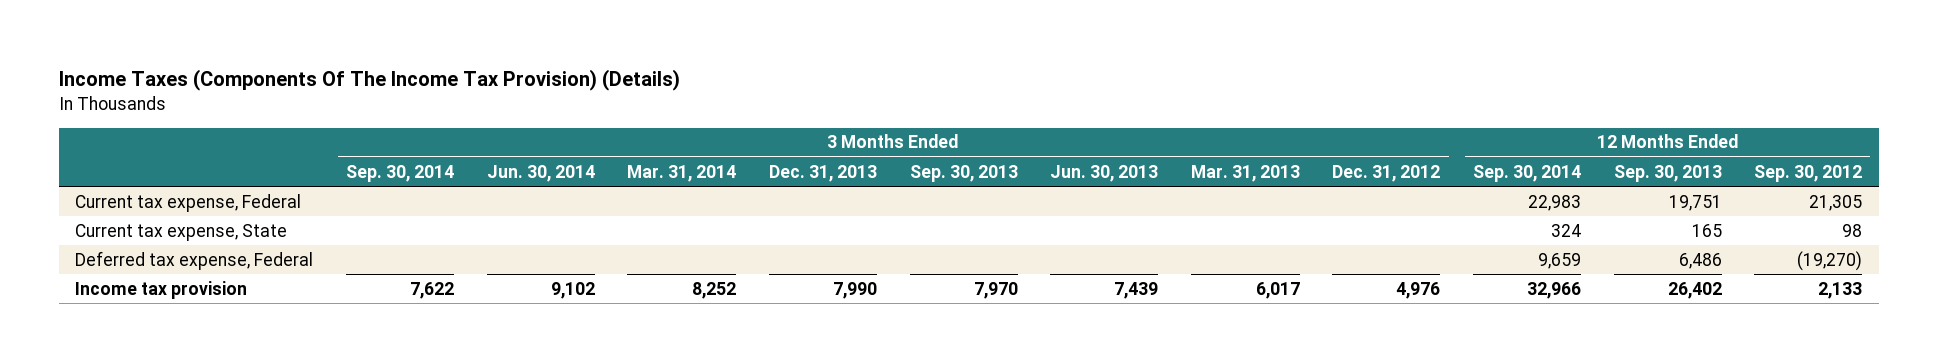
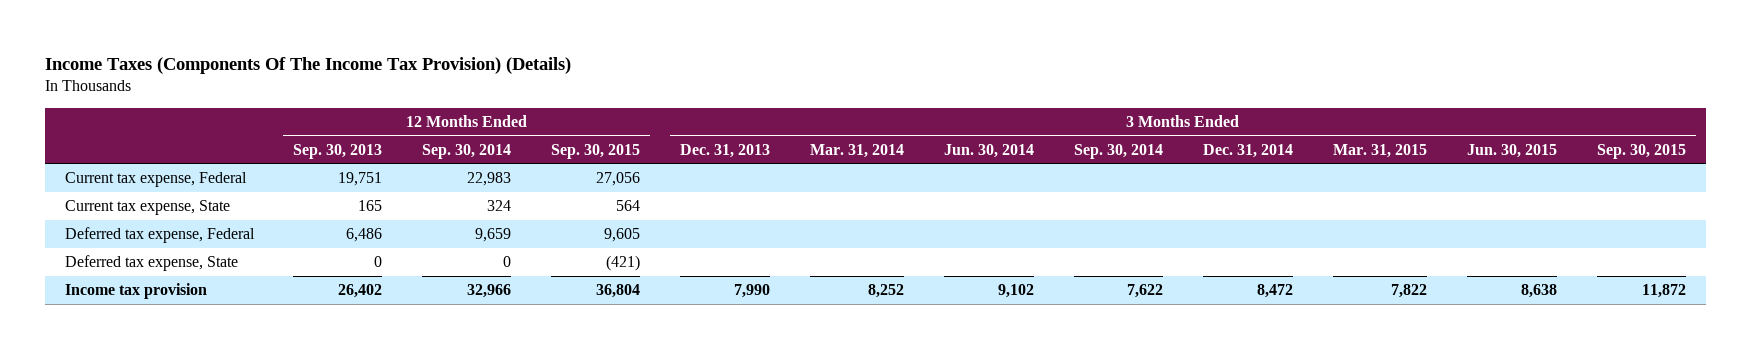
- | 3 Months Ended Sep. 30, 2014 | 3 Months Ended Jun. 30, 2014 | 3 Months Ended Mar. 31, 2014 | 3 Months Ended Dec. 31, 2013 | 3 Months Ended Sep. 30, 2013 | 3 Months Ended Jun. 30, 2013 | 3 Months Ended Mar. 31, 2013 | 3 Months Ended Dec. 31, 2012 | 12 Months Ended Sep. 30, 2014 | 12 Months Ended Sep. 30, 2013 | 12 Months Ended Sep. 30, 2012
+ | 12 Months Ended Sep. 30, 2013 | 12 Months Ended Sep. 30, 2014 | 12 Months Ended Sep. 30, 2015 | 3 Months Ended Dec. 31, 2013 | 3 Months Ended Mar. 31, 2014 | 3 Months Ended Jun. 30, 2014 | 3 Months Ended Sep. 30, 2014 | 3 Months Ended Dec. 31, 2014 | 3 Months Ended Mar. 31, 2015 | 3 Months Ended Jun. 30, 2015 | 3 Months Ended Sep. 30, 2015
+ Deferred tax expense, State | 0 | 0 | (421) | | | | | | | |

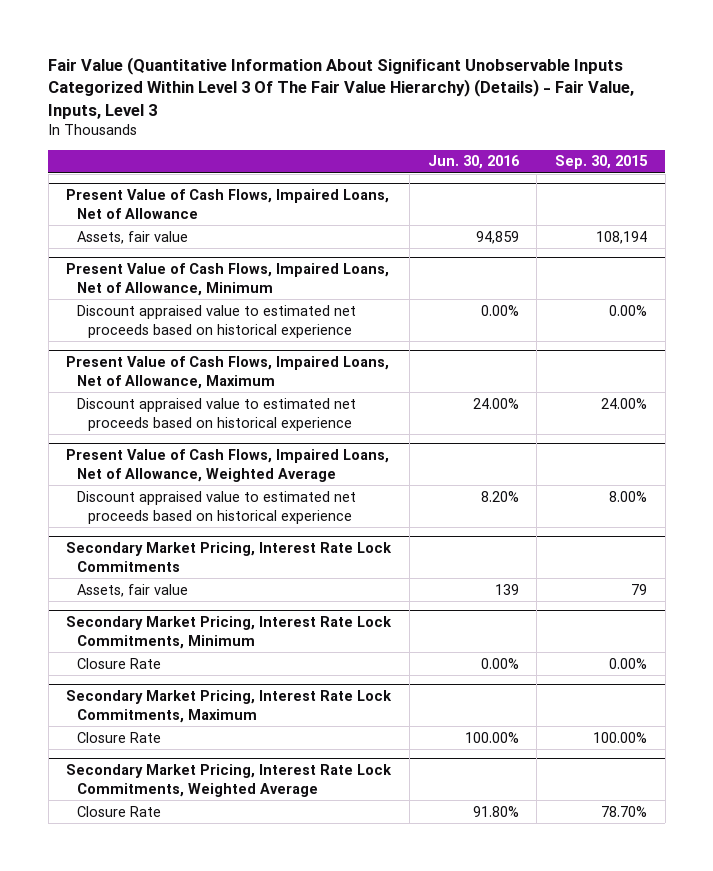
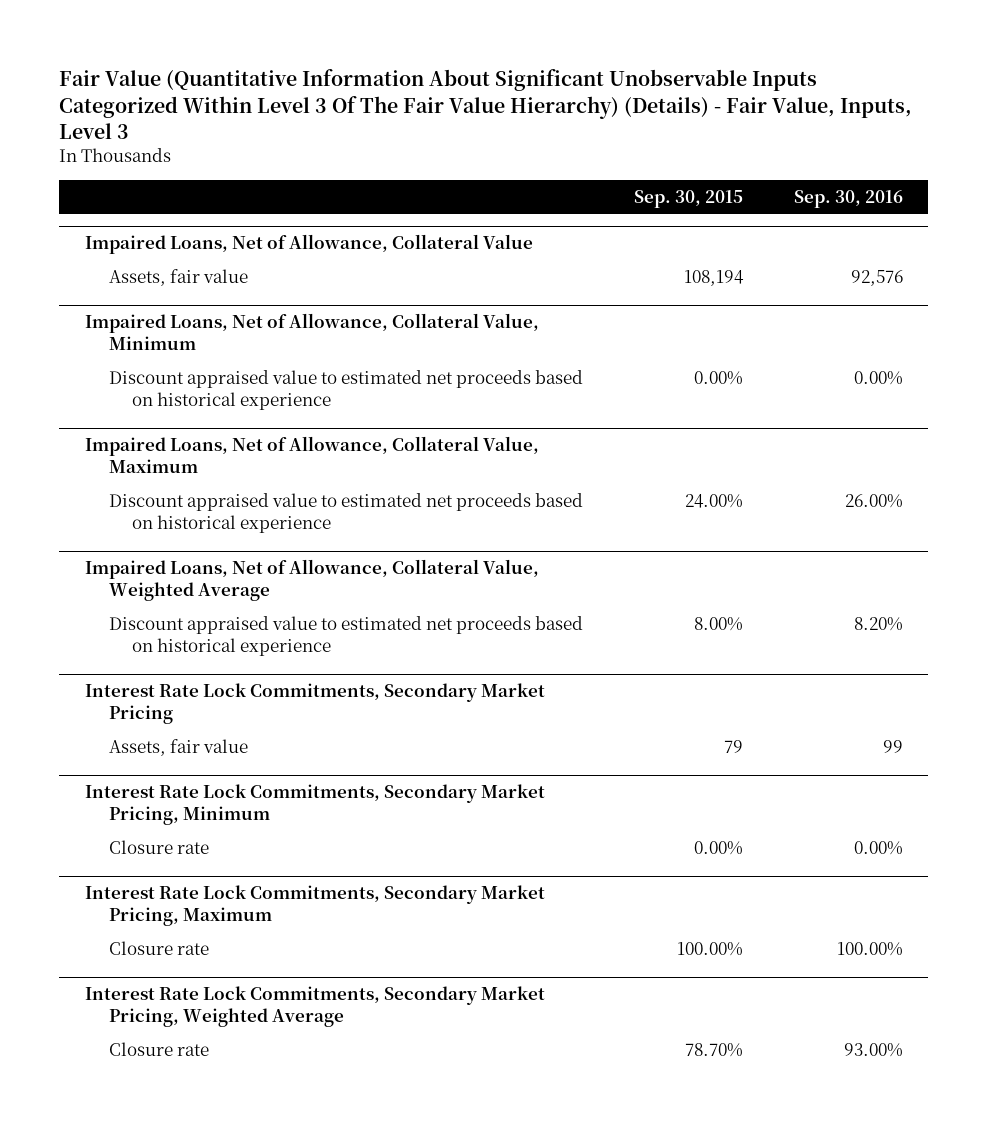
- | Jun. 30, 2016 | Sep. 30, 2015
+ | Sep. 30, 2015 | Sep. 30, 2016
- Present Value of Cash Flows, Impaired Loans, Net of Allowance
+ Impaired Loans, Net of Allowance, Collateral Value
- Present Value of Cash Flows, Impaired Loans, Net of Allowance, Minimum
+ Impaired Loans, Net of Allowance, Collateral Value, Minimum
- Present Value of Cash Flows, Impaired Loans, Net of Allowance, Maximum
+ Impaired Loans, Net of Allowance, Collateral Value, Maximum
- Present Value of Cash Flows, Impaired Loans, Net of Allowance, Weighted Average
+ Impaired Loans, Net of Allowance, Collateral Value, Weighted Average
- Secondary Market Pricing, Interest Rate Lock Commitments
+ Interest Rate Lock Commitments, Secondary Market Pricing
- Secondary Market Pricing, Interest Rate Lock Commitments, Minimum
- Closure Rate | 0.00% | 0.00%
- Secondary Market Pricing, Interest Rate Lock Commitments, Maximum
- Closure Rate | 100.00% | 100.00%
- Secondary Market Pricing, Interest Rate Lock Commitments, Weighted Average
- Closure Rate | 91.80% | 78.70%
+ Interest Rate Lock Commitments, Secondary Market Pricing, Minimum
+ Closure rate | 0.00% | 0.00%
+ Interest Rate Lock Commitments, Secondary Market Pricing, Maximum
+ Closure rate | 100.00% | 100.00%
+ Interest Rate Lock Commitments, Secondary Market Pricing, Weighted Average
+ Closure rate | 78.70% | 93.00%

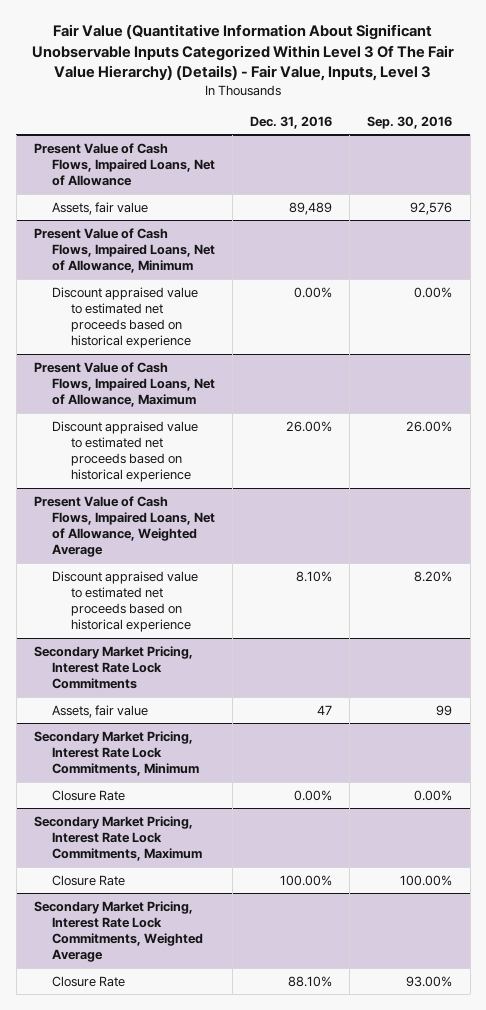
- | Sep. 30, 2015 | Sep. 30, 2016
+ | Dec. 31, 2016 | Sep. 30, 2016
- Impaired Loans, Net of Allowance, Collateral Value
+ Present Value of Cash Flows, Impaired Loans, Net of Allowance
- Impaired Loans, Net of Allowance, Collateral Value, Minimum
+ Present Value of Cash Flows, Impaired Loans, Net of Allowance, Minimum
- Impaired Loans, Net of Allowance, Collateral Value, Maximum
+ Present Value of Cash Flows, Impaired Loans, Net of Allowance, Maximum
- Impaired Loans, Net of Allowance, Collateral Value, Weighted Average
+ Present Value of Cash Flows, Impaired Loans, Net of Allowance, Weighted Average
- Interest Rate Lock Commitments, Secondary Market Pricing
+ Secondary Market Pricing, Interest Rate Lock Commitments
- Interest Rate Lock Commitments, Secondary Market Pricing, Minimum
- Closure rate | 0.00% | 0.00%
- Interest Rate Lock Commitments, Secondary Market Pricing, Maximum
- Closure rate | 100.00% | 100.00%
- Interest Rate Lock Commitments, Secondary Market Pricing, Weighted Average
- Closure rate | 78.70% | 93.00%
+ Secondary Market Pricing, Interest Rate Lock Commitments, Minimum
+ Closure Rate | 0.00% | 0.00%
+ Secondary Market Pricing, Interest Rate Lock Commitments, Maximum
+ Closure Rate | 100.00% | 100.00%
+ Secondary Market Pricing, Interest Rate Lock Commitments, Weighted Average
+ Closure Rate | 88.10% | 93.00%

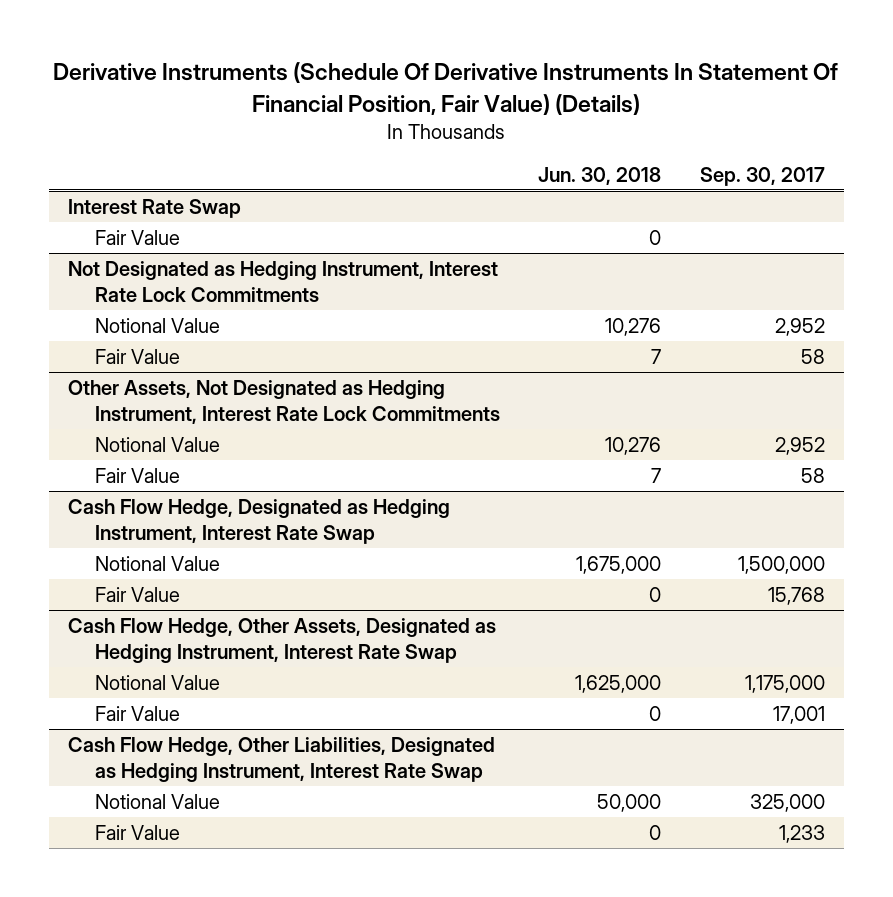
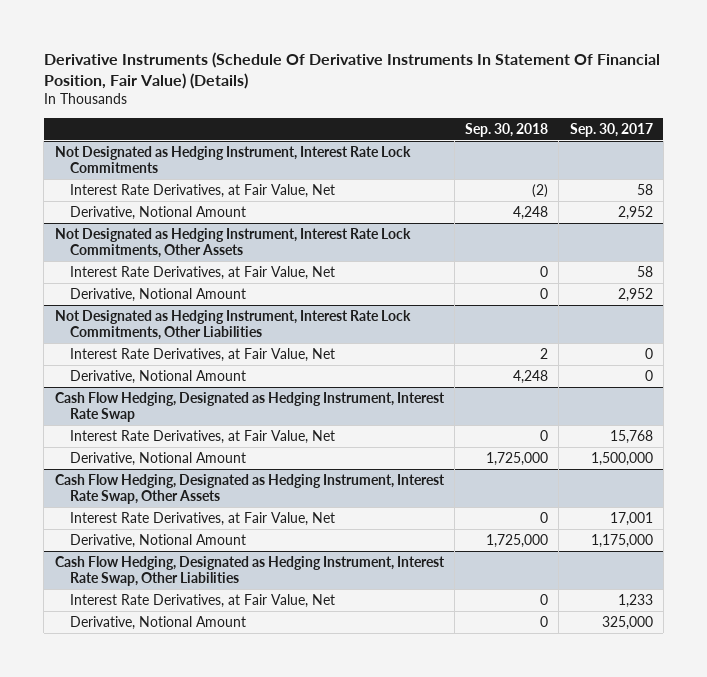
- | Jun. 30, 2018 | Sep. 30, 2017
+ | Sep. 30, 2018 | Sep. 30, 2017
- Interest Rate Swap
- Fair Value | 0 |
@ Not Designated as Hedging Instrument, Interest Rate Lock Commitments
- Notional Value | 10,276 | 2,952
- Fair Value | 7 | 58
- Other Assets, Not Designated as Hedging Instrument, Interest Rate Lock Commitments
- Notional Value | 10,276 | 2,952
- Fair Value | 7 | 58
- Cash Flow Hedge, Designated as Hedging Instrument, Interest Rate Swap
- Notional Value | 1,675,000 | 1,500,000
- Fair Value | 0 | 15,768
- Cash Flow Hedge, Other Assets, Designated as Hedging Instrument, Interest Rate Swap
- Notional Value | 1,625,000 | 1,175,000
- Fair Value | 0 | 17,001
- Cash Flow Hedge, Other Liabilities, Designated as Hedging Instrument, Interest Rate Swap
- Notional Value | 50,000 | 325,000
- Fair Value | 0 | 1,233
@ Not Designated as Hedging Instrument, Interest Rate Lock Commitments
+ Interest Rate Derivatives, at Fair Value, Net | (2) | 58
+ Derivative, Notional Amount | 4,248 | 2,952
+ Not Designated as Hedging Instrument, Interest Rate Lock Commitments, Other Assets
+ Interest Rate Derivatives, at Fair Value, Net | 0 | 58
+ Derivative, Notional Amount | 0 | 2,952
+ Not Designated as Hedging Instrument, Interest Rate Lock Commitments, Other Liabilities
+ Interest Rate Derivatives, at Fair Value, Net | 2 | 0
+ Derivative, Notional Amount | 4,248 | 0
+ Cash Flow Hedging, Designated as Hedging Instrument, Interest Rate Swap
+ Interest Rate Derivatives, at Fair Value, Net | 0 | 15,768
+ Derivative, Notional Amount | 1,725,000 | 1,500,000
+ Cash Flow Hedging, Designated as Hedging Instrument, Interest Rate Swap, Other Assets
+ Interest Rate Derivatives, at Fair Value, Net | 0 | 17,001
+ Derivative, Notional Amount | 1,725,000 | 1,175,000
+ Cash Flow Hedging, Designated as Hedging Instrument, Interest Rate Swap, Other Liabilities
+ Interest Rate Derivatives, at Fair Value, Net | 0 | 1,233
+ Derivative, Notional Amount | 0 | 325,000

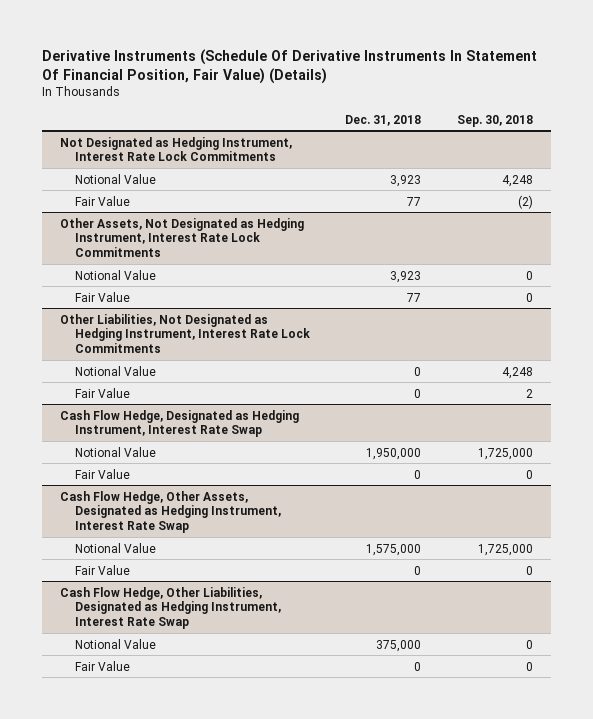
- | Sep. 30, 2018 | Sep. 30, 2017
+ | Dec. 31, 2018 | Sep. 30, 2018
@ Not Designated as Hedging Instrument, Interest Rate Lock Commitments
- Interest Rate Derivatives, at Fair Value, Net | (2) | 58
- Derivative, Notional Amount | 4,248 | 2,952
- Not Designated as Hedging Instrument, Interest Rate Lock Commitments, Other Assets
- Interest Rate Derivatives, at Fair Value, Net | 0 | 58
- Derivative, Notional Amount | 0 | 2,952
- Not Designated as Hedging Instrument, Interest Rate Lock Commitments, Other Liabilities
- Interest Rate Derivatives, at Fair Value, Net | 2 | 0
- Derivative, Notional Amount | 4,248 | 0
- Cash Flow Hedging, Designated as Hedging Instrument, Interest Rate Swap
- Interest Rate Derivatives, at Fair Value, Net | 0 | 15,768
- Derivative, Notional Amount | 1,725,000 | 1,500,000
- Cash Flow Hedging, Designated as Hedging Instrument, Interest Rate Swap, Other Assets
- Interest Rate Derivatives, at Fair Value, Net | 0 | 17,001
- Derivative, Notional Amount | 1,725,000 | 1,175,000
- Cash Flow Hedging, Designated as Hedging Instrument, Interest Rate Swap, Other Liabilities
- Interest Rate Derivatives, at Fair Value, Net | 0 | 1,233
- Derivative, Notional Amount | 0 | 325,000
@ Not Designated as Hedging Instrument, Interest Rate Lock Commitments
+ Notional Value | 3,923 | 4,248
+ Fair Value | 77 | (2)
+ Other Assets, Not Designated as Hedging Instrument, Interest Rate Lock Commitments
+ Notional Value | 3,923 | 0
+ Fair Value | 77 | 0
+ Other Liabilities, Not Designated as Hedging Instrument, Interest Rate Lock Commitments
+ Notional Value | 0 | 4,248
+ Fair Value | 0 | 2
+ Cash Flow Hedge, Designated as Hedging Instrument, Interest Rate Swap
+ Notional Value | 1,950,000 | 1,725,000
+ Fair Value | 0 | 0
+ Cash Flow Hedge, Other Assets, Designated as Hedging Instrument, Interest Rate Swap
+ Notional Value | 1,575,000 | 1,725,000
+ Fair Value | 0 | 0
+ Cash Flow Hedge, Other Liabilities, Designated as Hedging Instrument, Interest Rate Swap
+ Notional Value | 375,000 | 0
+ Fair Value | 0 | 0

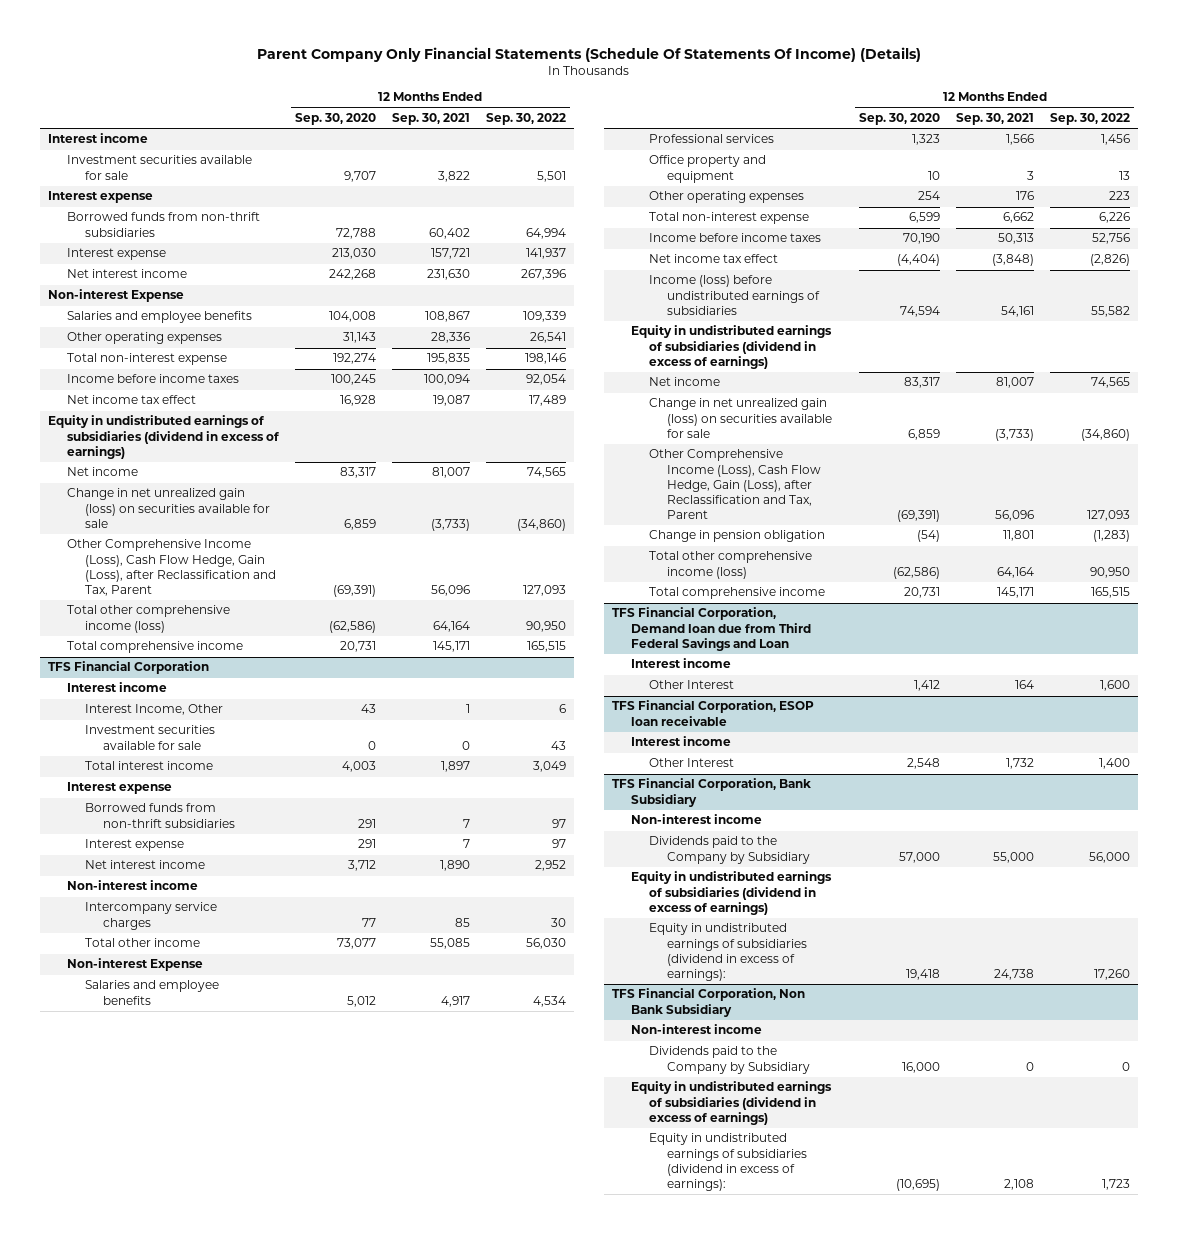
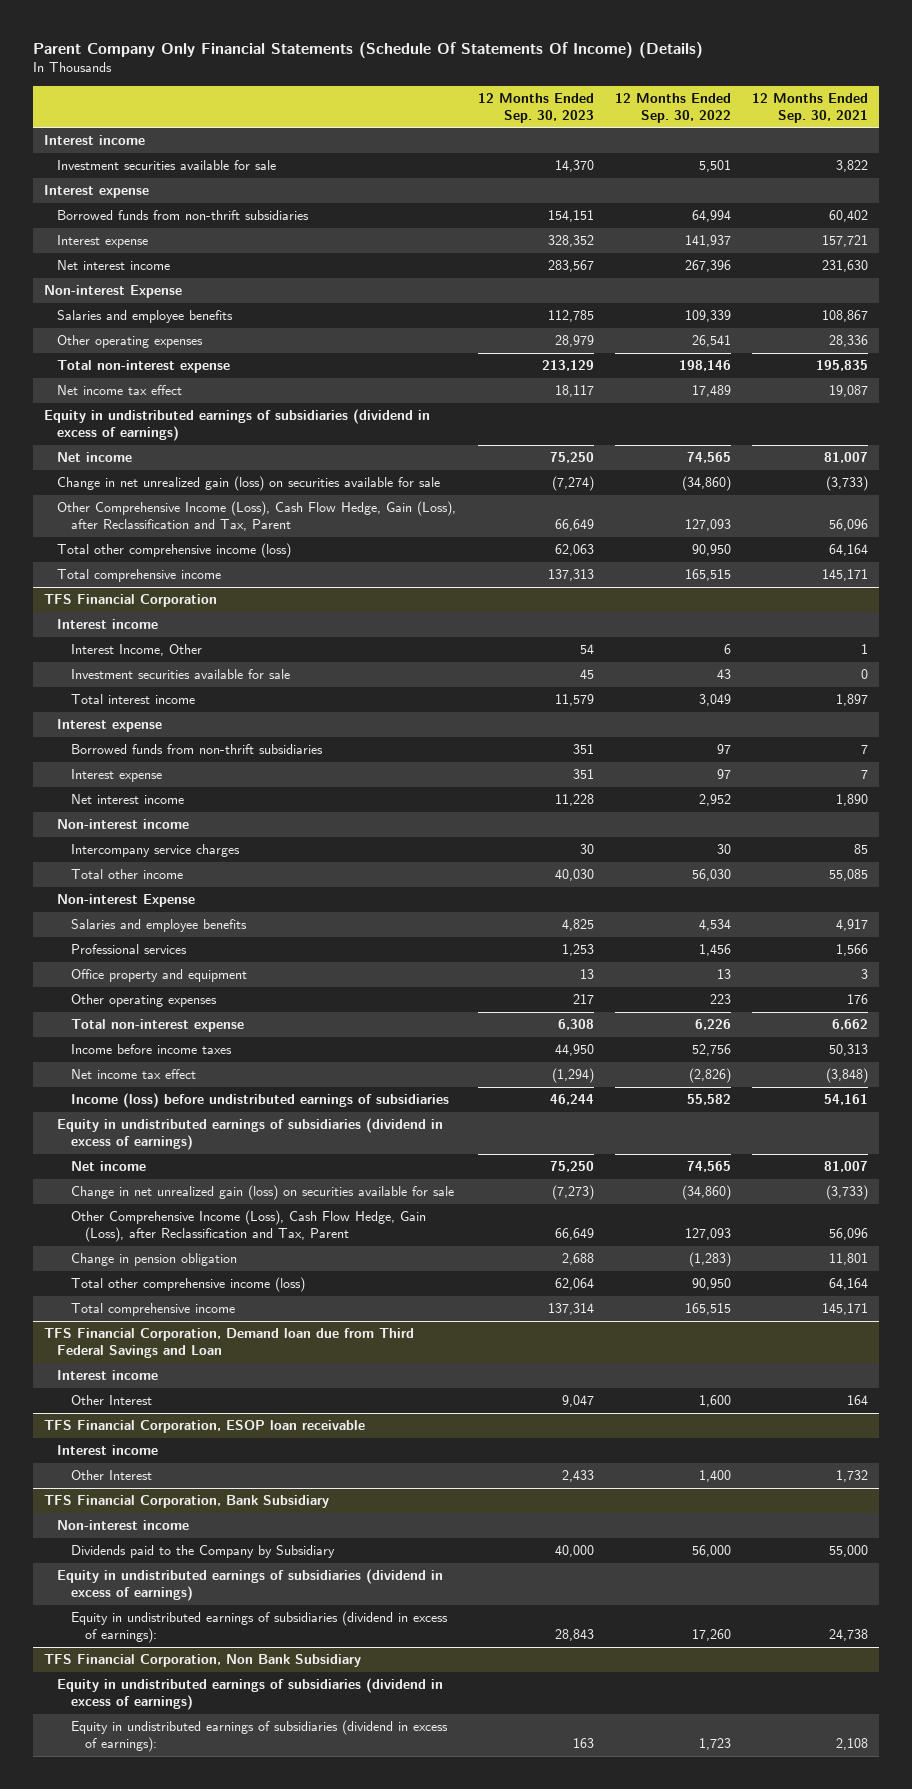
- | 12 Months Ended Sep. 30, 2020 | 12 Months Ended Sep. 30, 2021 | 12 Months Ended Sep. 30, 2022
+ | 12 Months Ended Sep. 30, 2023 | 12 Months Ended Sep. 30, 2022 | 12 Months Ended Sep. 30, 2021
- Income before income taxes | 100,245 | 100,094 | 92,054
@ TFS Financial Corporation, Non Bank Subsidiary
- Non-interest income
- Dividends paid to the Company by Subsidiary | 16,000 | 0 | 0

